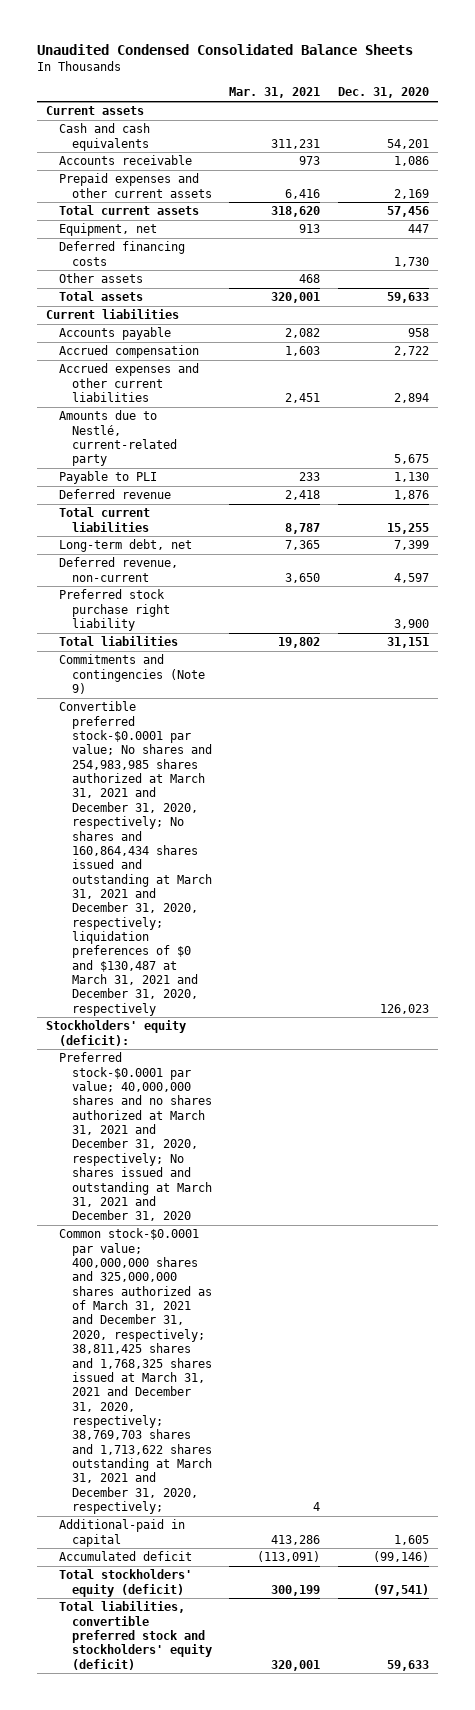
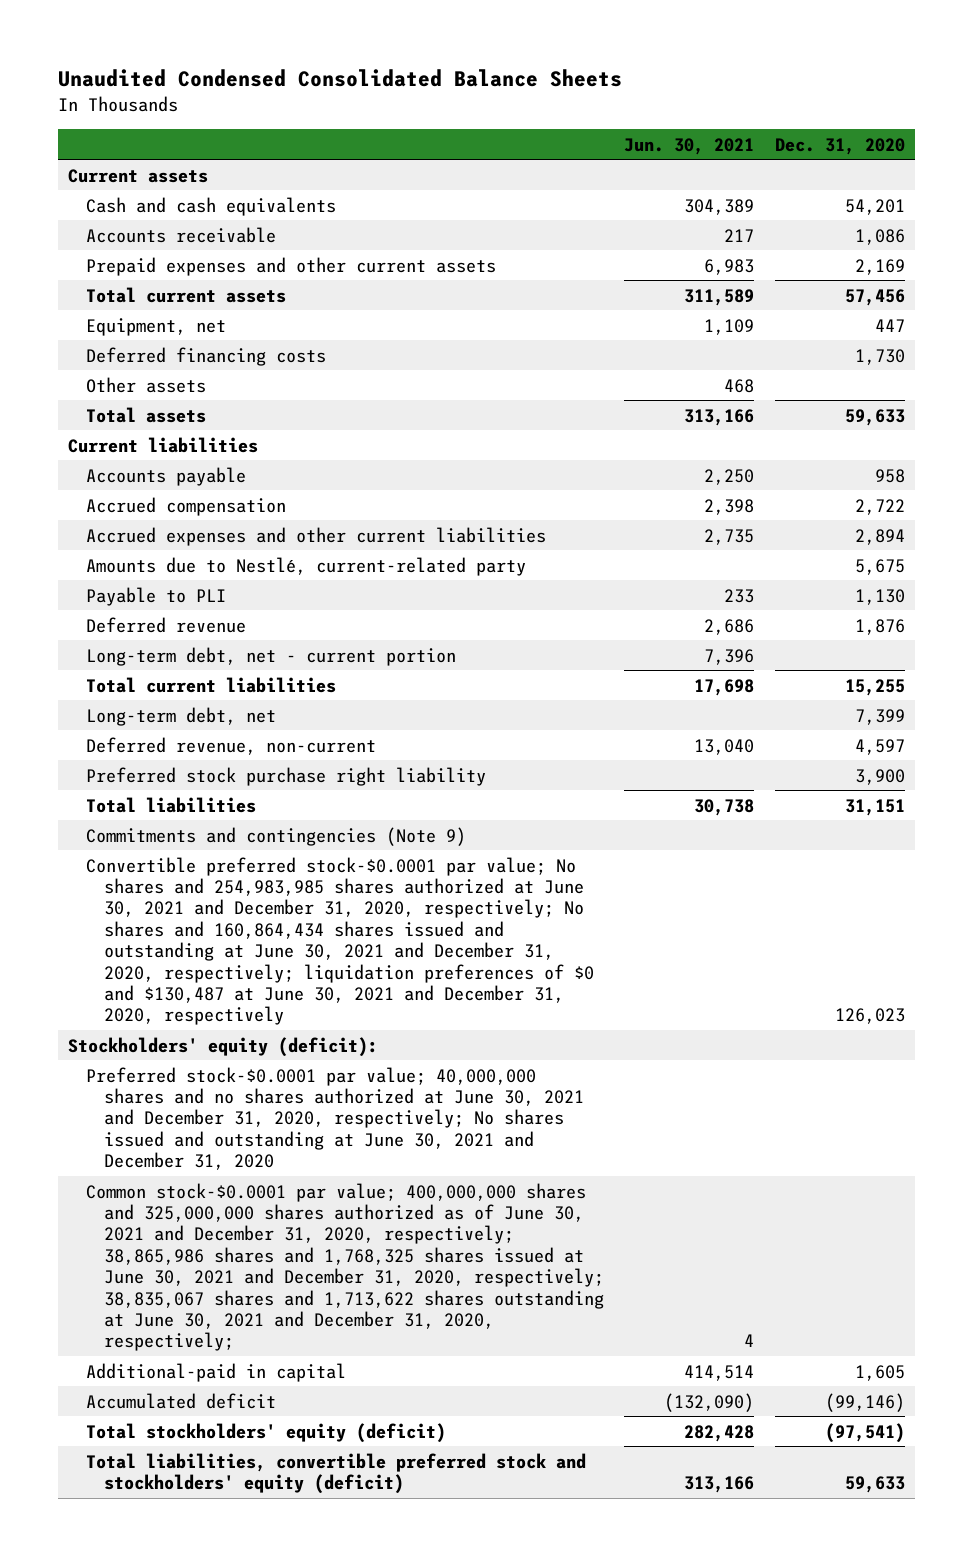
- | Mar. 31, 2021 | Dec. 31, 2020
+ | Jun. 30, 2021 | Dec. 31, 2020
+ Long-term debt, net - current portion | 7,396 |
- Convertible preferred stock-$0.0001 par value; No shares and 254,983,985 shares authorized at March 31, 2021 and December 31, 2020, respectively; No shares and 160,864,434 shares issued and outstanding at March 31, 2021 and December 31, 2020, respectively; liquidation preferences of $0 and $130,487 at March 31, 2021 and December 31, 2020, respectively | | 126,023
+ Convertible preferred stock-$0.0001 par value; No shares and 254,983,985 shares authorized at June 30, 2021 and December 31, 2020, respectively; No shares and 160,864,434 shares issued and outstanding at June 30, 2021 and December 31, 2020, respectively; liquidation preferences of $0 and $130,487 at June 30, 2021 and December 31, 2020, respectively | | 126,023
- Preferred stock-$0.0001 par value; 40,000,000 shares and no shares authorized at March 31, 2021 and December 31, 2020, respectively; No shares issued and outstanding at March 31, 2021 and December 31, 2020
- Common stock-$0.0001 par value; 400,000,000 shares and 325,000,000 shares authorized as of March 31, 2021 and December 31, 2020, respectively; 38,811,425 shares and 1,768,325 shares issued at March 31, 2021 and December 31, 2020, respectively; 38,769,703 shares and 1,713,622 shares outstanding at March 31, 2021 and December 31, 2020, respectively; | 4 |
+ Preferred stock-$0.0001 par value; 40,000,000 shares and no shares authorized at June 30, 2021 and December 31, 2020, respectively; No shares issued and outstanding at June 30, 2021 and December 31, 2020
+ Common stock-$0.0001 par value; 400,000,000 shares and 325,000,000 shares authorized as of June 30, 2021 and December 31, 2020, respectively; 38,865,986 shares and 1,768,325 shares issued at June 30, 2021 and December 31, 2020, respectively; 38,835,067 shares and 1,713,622 shares outstanding at June 30, 2021 and December 31, 2020, respectively; | 4 |

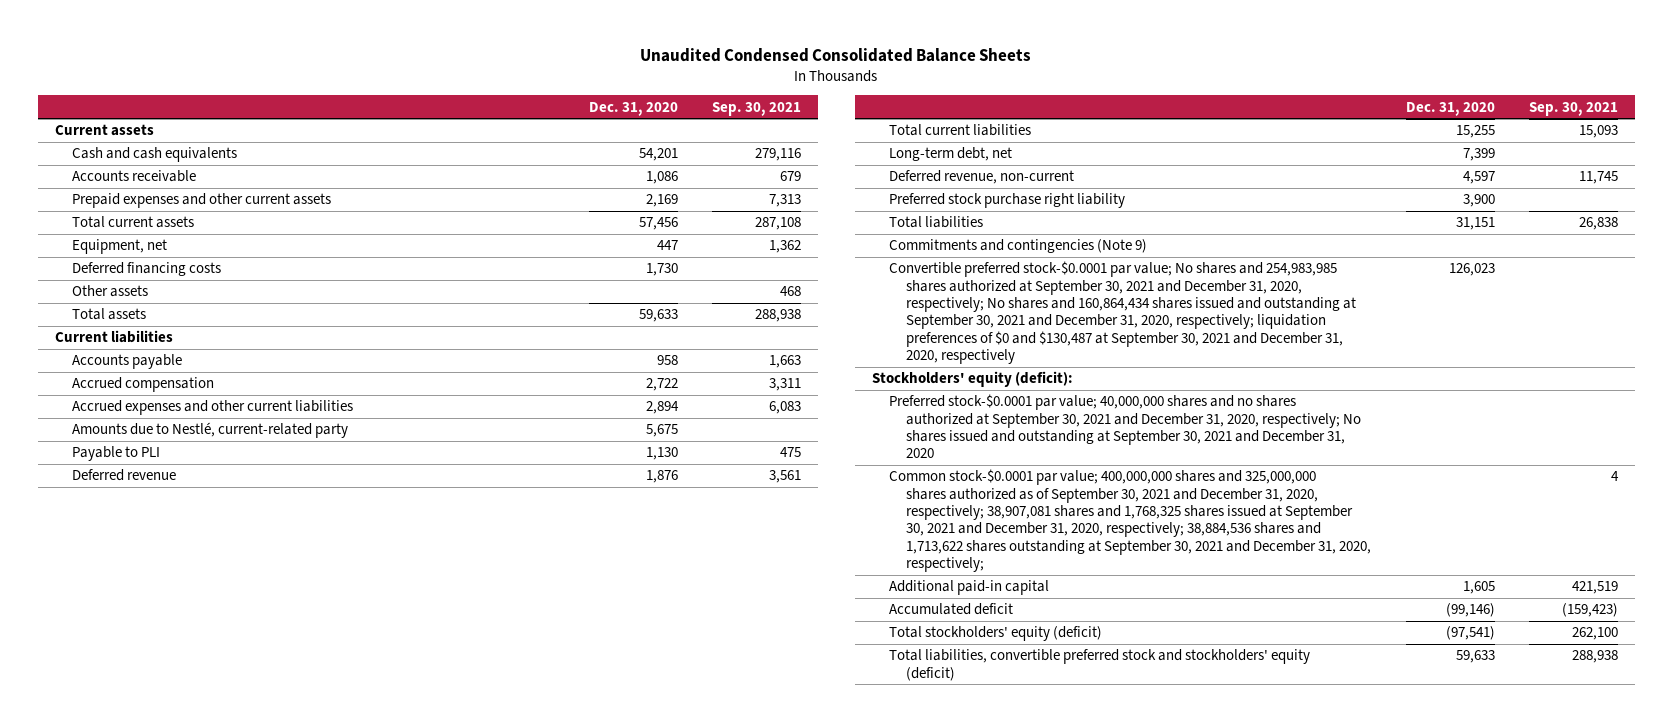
- | Jun. 30, 2021 | Dec. 31, 2020
+ | Dec. 31, 2020 | Sep. 30, 2021
- Long-term debt, net - current portion | 7,396 |
- Convertible preferred stock-$0.0001 par value; No shares and 254,983,985 shares authorized at June 30, 2021 and December 31, 2020, respectively; No shares and 160,864,434 shares issued and outstanding at June 30, 2021 and December 31, 2020, respectively; liquidation preferences of $0 and $130,487 at June 30, 2021 and December 31, 2020, respectively | | 126,023
+ Convertible preferred stock-$0.0001 par value; No shares and 254,983,985 shares authorized at September 30, 2021 and December 31, 2020, respectively; No shares and 160,864,434 shares issued and outstanding at September 30, 2021 and December 31, 2020, respectively; liquidation preferences of $0 and $130,487 at September 30, 2021 and December 31, 2020, respectively | 126,023 |
- Preferred stock-$0.0001 par value; 40,000,000 shares and no shares authorized at June 30, 2021 and December 31, 2020, respectively; No shares issued and outstanding at June 30, 2021 and December 31, 2020
- Common stock-$0.0001 par value; 400,000,000 shares and 325,000,000 shares authorized as of June 30, 2021 and December 31, 2020, respectively; 38,865,986 shares and 1,768,325 shares issued at June 30, 2021 and December 31, 2020, respectively; 38,835,067 shares and 1,713,622 shares outstanding at June 30, 2021 and December 31, 2020, respectively; | 4 |
- Additional-paid in capital | 414,514 | 1,605
+ Preferred stock-$0.0001 par value; 40,000,000 shares and no shares authorized at September 30, 2021 and December 31, 2020, respectively; No shares issued and outstanding at September 30, 2021 and December 31, 2020
+ Common stock-$0.0001 par value; 400,000,000 shares and 325,000,000 shares authorized as of September 30, 2021 and December 31, 2020, respectively; 38,907,081 shares and 1,768,325 shares issued at September 30, 2021 and December 31, 2020, respectively; 38,884,536 shares and 1,713,622 shares outstanding at September 30, 2021 and December 31, 2020, respectively; | | 4
+ Additional paid-in capital | 1,605 | 421,519

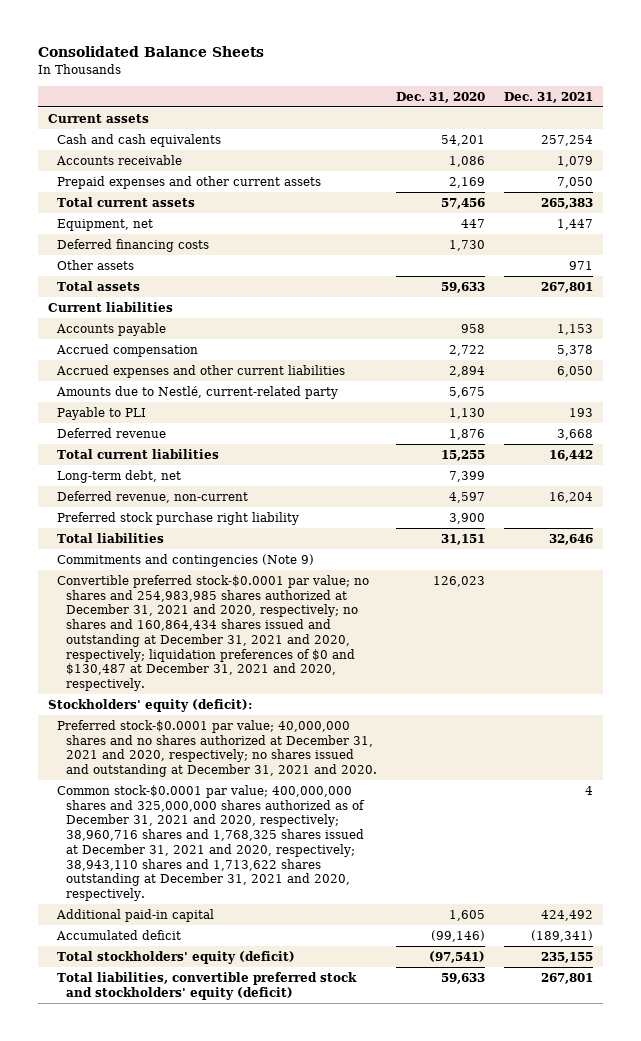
- Unaudited Condensed Consolidated Balance Sheets
+ Consolidated Balance Sheets
- | Dec. 31, 2020 | Sep. 30, 2021
+ | Dec. 31, 2020 | Dec. 31, 2021
- Convertible preferred stock-$0.0001 par value; No shares and 254,983,985 shares authorized at September 30, 2021 and December 31, 2020, respectively; No shares and 160,864,434 shares issued and outstanding at September 30, 2021 and December 31, 2020, respectively; liquidation preferences of $0 and $130,487 at September 30, 2021 and December 31, 2020, respectively | 126,023 |
+ Convertible preferred stock-$0.0001 par value; no shares and 254,983,985 shares authorized at December 31, 2021 and 2020, respectively; no shares and 160,864,434 shares issued and outstanding at December 31, 2021 and 2020, respectively; liquidation preferences of $0 and $130,487 at December 31, 2021 and 2020, respectively. | 126,023 |
- Preferred stock-$0.0001 par value; 40,000,000 shares and no shares authorized at September 30, 2021 and December 31, 2020, respectively; No shares issued and outstanding at September 30, 2021 and December 31, 2020
- Common stock-$0.0001 par value; 400,000,000 shares and 325,000,000 shares authorized as of September 30, 2021 and December 31, 2020, respectively; 38,907,081 shares and 1,768,325 shares issued at September 30, 2021 and December 31, 2020, respectively; 38,884,536 shares and 1,713,622 shares outstanding at September 30, 2021 and December 31, 2020, respectively; | | 4
+ Preferred stock-$0.0001 par value; 40,000,000 shares and no shares authorized at December 31, 2021 and 2020, respectively; no shares issued and outstanding at December 31, 2021 and 2020.
+ Common stock-$0.0001 par value; 400,000,000 shares and 325,000,000 shares authorized as of December 31, 2021 and 2020, respectively; 38,960,716 shares and 1,768,325 shares issued at December 31, 2021 and 2020, respectively; 38,943,110 shares and 1,713,622 shares outstanding at December 31, 2021 and 2020, respectively. | | 4

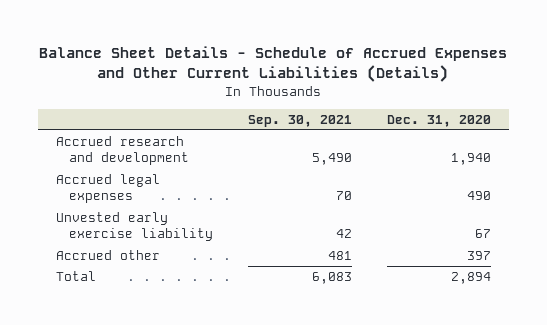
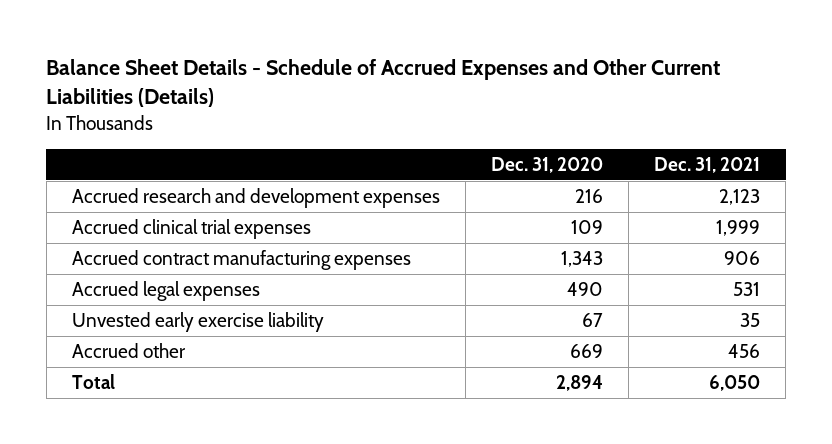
- | Sep. 30, 2021 | Dec. 31, 2020
+ | Dec. 31, 2020 | Dec. 31, 2021
- Accrued research and development | 5,490 | 1,940
+ Accrued research and development expenses | 216 | 2,123
+ Accrued clinical trial expenses | 109 | 1,999
+ Accrued contract manufacturing expenses | 1,343 | 906
- Accrued other | 481 | 397
+ Accrued other | 669 | 456

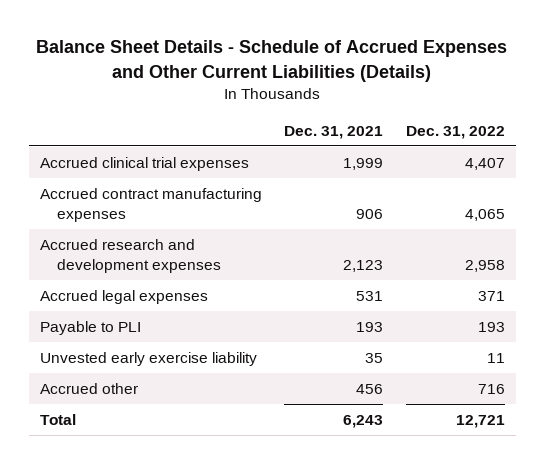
- | Dec. 31, 2020 | Dec. 31, 2021
+ | Dec. 31, 2021 | Dec. 31, 2022
moved down: Accrued research and development expenses | 2,123 | 2,958
+ Payable to PLI | 193 | 193
- Total | 2,894 | 6,050
+ Total | 6,243 | 12,721

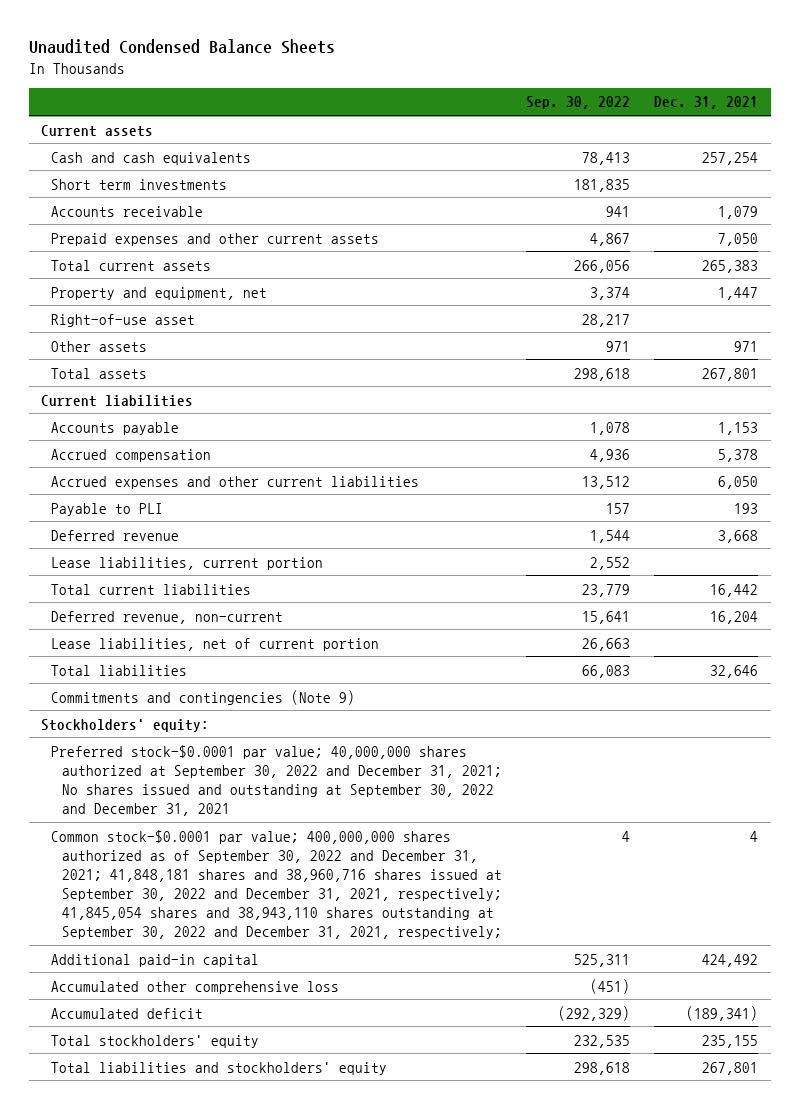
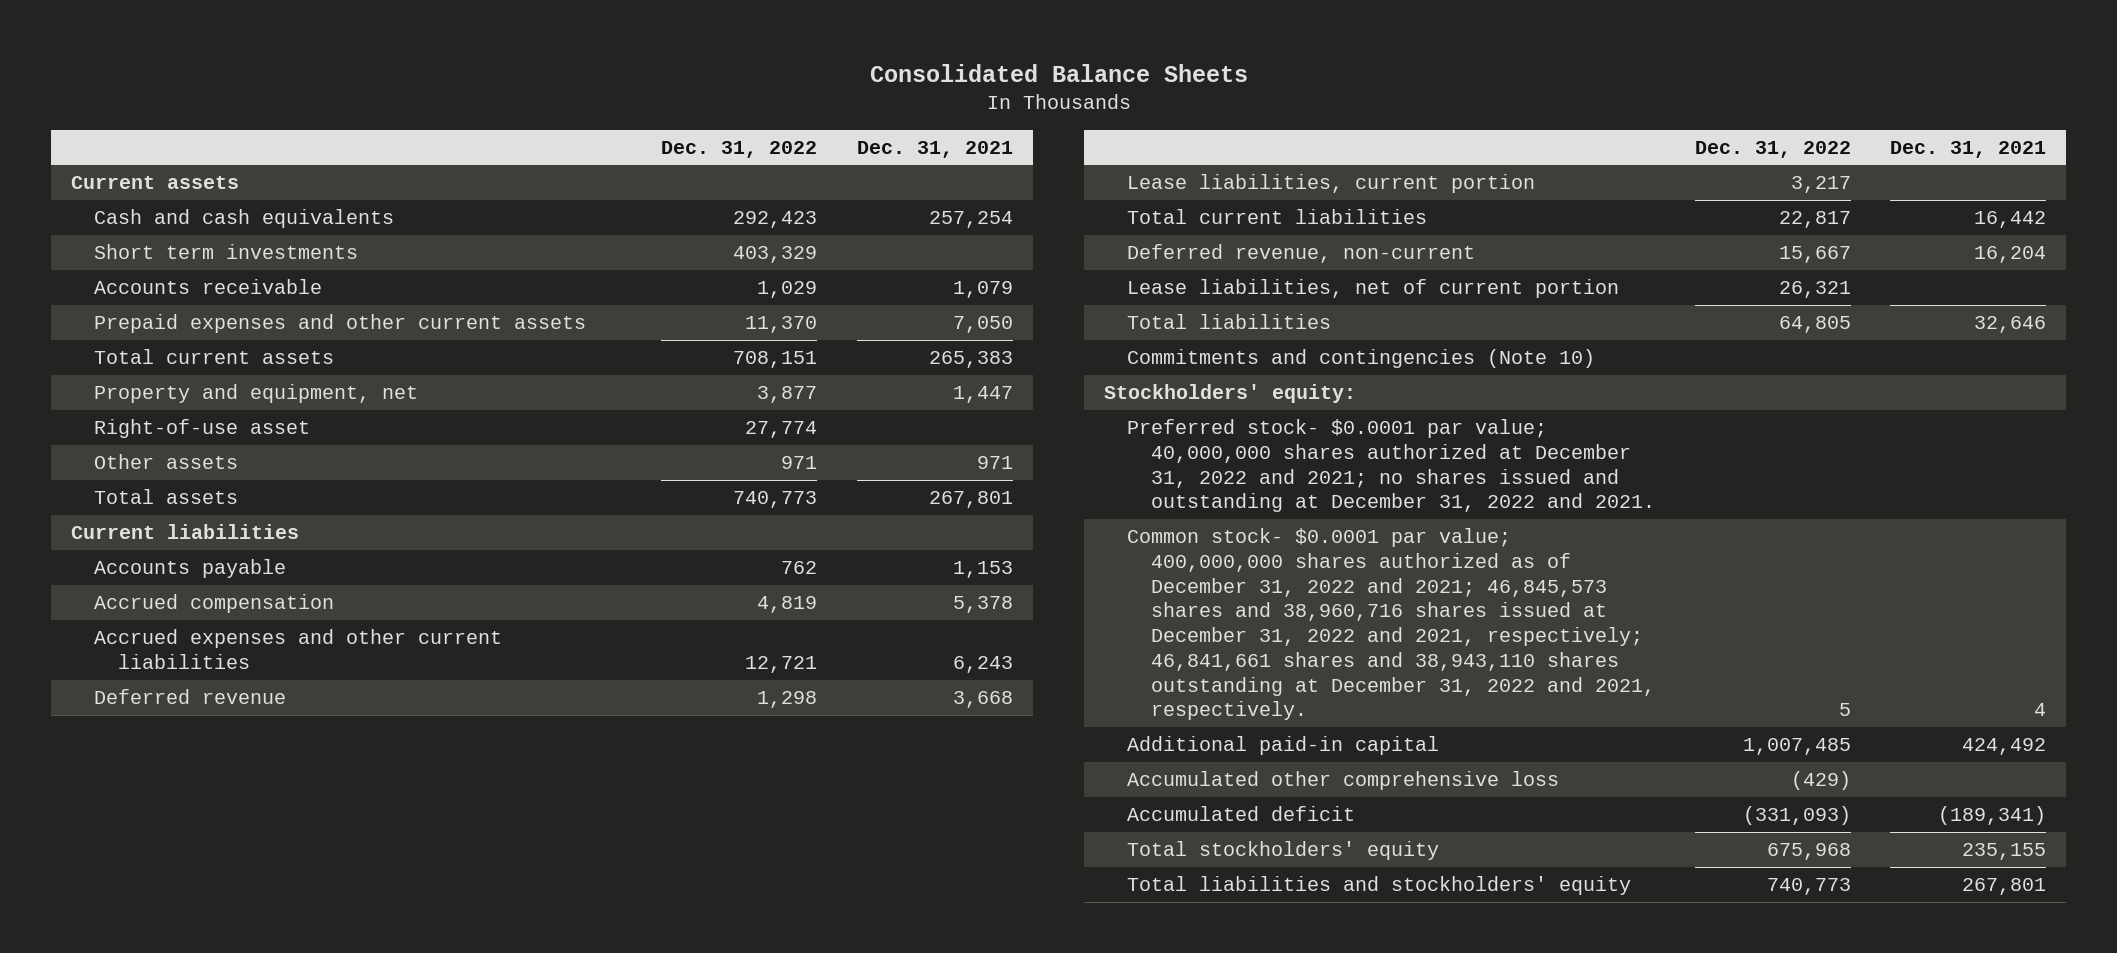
- Unaudited Condensed Balance Sheets
+ Consolidated Balance Sheets
- | Sep. 30, 2022 | Dec. 31, 2021
+ | Dec. 31, 2022 | Dec. 31, 2021
- Accrued expenses and other current liabilities | 13,512 | 6,050
- Payable to PLI | 157 | 193
+ Accrued expenses and other current liabilities | 12,721 | 6,243
- Commitments and contingencies (Note 9)
+ Commitments and contingencies (Note 10)
- Preferred stock-$0.0001 par value; 40,000,000 shares authorized at September 30, 2022 and December 31, 2021; No shares issued and outstanding at September 30, 2022 and December 31, 2021
- Common stock-$0.0001 par value; 400,000,000 shares authorized as of September 30, 2022 and December 31, 2021; 41,848,181 shares and 38,960,716 shares issued at September 30, 2022 and December 31, 2021, respectively; 41,845,054 shares and 38,943,110 shares outstanding at September 30, 2022 and December 31, 2021, respectively; | 4 | 4
+ Preferred stock- $0.0001 par value; 40,000,000 shares authorized at December 31, 2022 and 2021; no shares issued and outstanding at December 31, 2022 and 2021.
+ Common stock- $0.0001 par value; 400,000,000 shares authorized as of December 31, 2022 and 2021; 46,845,573 shares and 38,960,716 shares issued at December 31, 2022 and 2021, respectively; 46,841,661 shares and 38,943,110 shares outstanding at December 31, 2022 and 2021, respectively. | 5 | 4

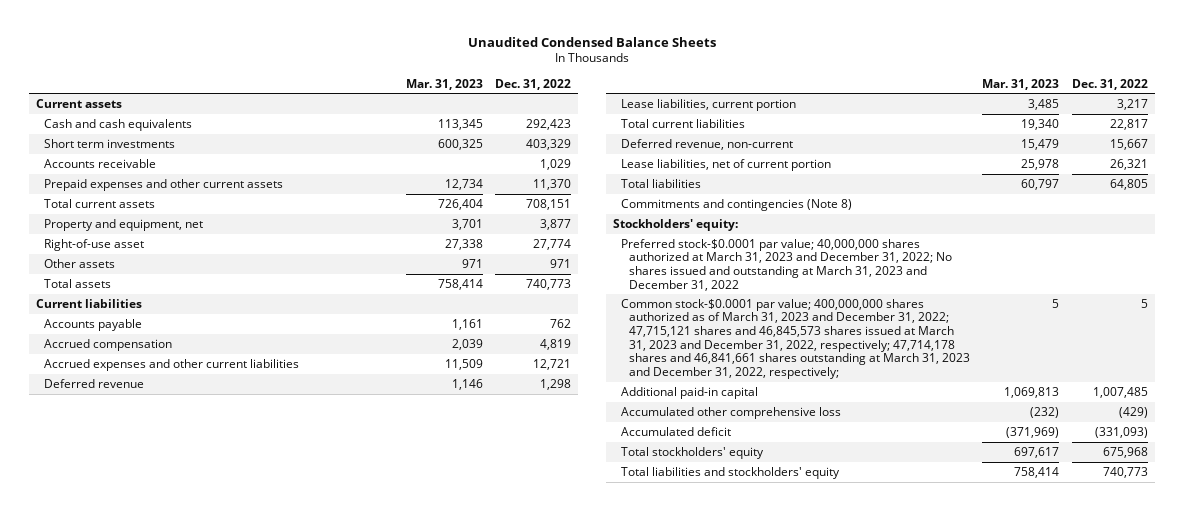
- Consolidated Balance Sheets
+ Unaudited Condensed Balance Sheets
- | Dec. 31, 2022 | Dec. 31, 2021
+ | Mar. 31, 2023 | Dec. 31, 2022
- Commitments and contingencies (Note 10)
+ Commitments and contingencies (Note 8)
- Preferred stock- $0.0001 par value; 40,000,000 shares authorized at December 31, 2022 and 2021; no shares issued and outstanding at December 31, 2022 and 2021.
- Common stock- $0.0001 par value; 400,000,000 shares authorized as of December 31, 2022 and 2021; 46,845,573 shares and 38,960,716 shares issued at December 31, 2022 and 2021, respectively; 46,841,661 shares and 38,943,110 shares outstanding at December 31, 2022 and 2021, respectively. | 5 | 4
+ Preferred stock-$0.0001 par value; 40,000,000 shares authorized at March 31, 2023 and December 31, 2022; No shares issued and outstanding at March 31, 2023 and December 31, 2022
+ Common stock-$0.0001 par value; 400,000,000 shares authorized as of March 31, 2023 and December 31, 2022; 47,715,121 shares and 46,845,573 shares issued at March 31, 2023 and December 31, 2022, respectively; 47,714,178 shares and 46,841,661 shares outstanding at March 31, 2023 and December 31, 2022, respectively; | 5 | 5

